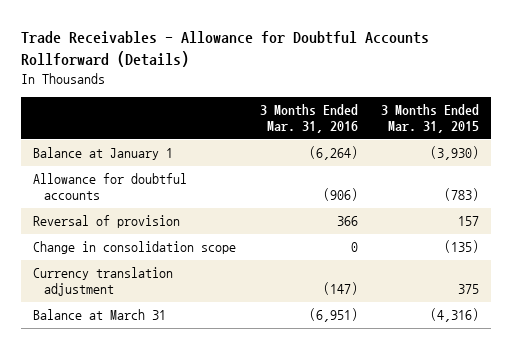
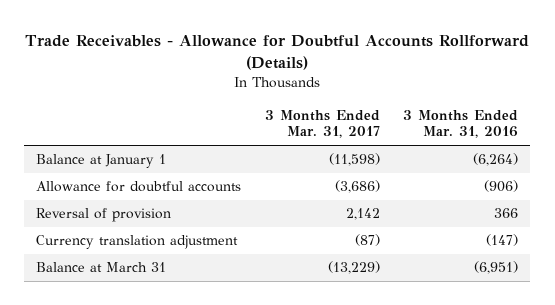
- | 3 Months Ended Mar. 31, 2016 | 3 Months Ended Mar. 31, 2015
+ | 3 Months Ended Mar. 31, 2017 | 3 Months Ended Mar. 31, 2016
- Change in consolidation scope | 0 | (135)

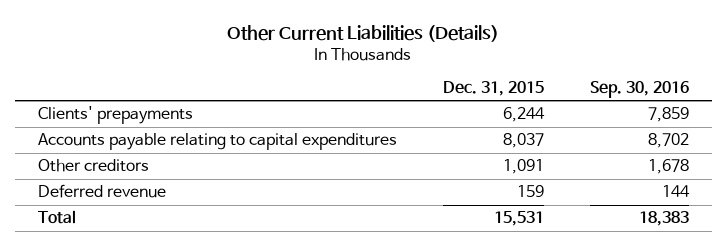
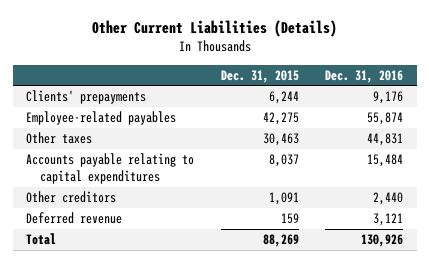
- | Dec. 31, 2015 | Sep. 30, 2016
+ | Dec. 31, 2015 | Dec. 31, 2016
+ Employee-related payables | 42,275 | 55,874
+ Other taxes | 30,463 | 44,831
- Total | 15,531 | 18,383
+ Total | 88,269 | 130,926

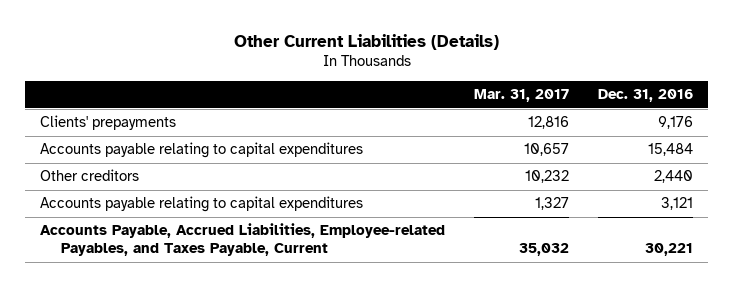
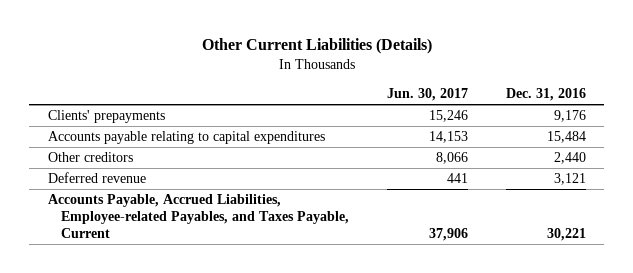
- | Mar. 31, 2017 | Dec. 31, 2016
+ | Jun. 30, 2017 | Dec. 31, 2016
- Accounts payable relating to capital expenditures | 1,327 | 3,121
+ Deferred revenue | 441 | 3,121

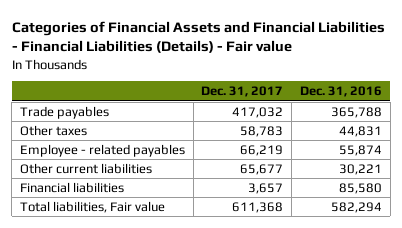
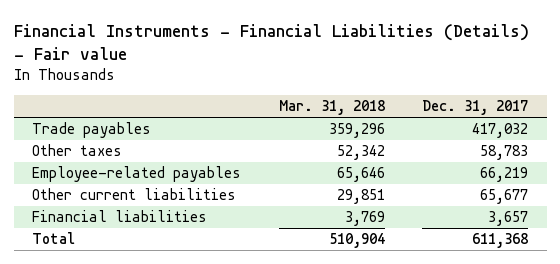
- Categories of Financial Assets and Financial Liabilities - Financial Liabilities (Details) - Fair value
+ Financial Instruments - Financial Liabilities (Details) - Fair value
- | Dec. 31, 2017 | Dec. 31, 2016
+ | Mar. 31, 2018 | Dec. 31, 2017
- Employee - related payables | 66,219 | 55,874
+ Employee-related payables | 65,646 | 66,219
- Total liabilities, Fair value | 611,368 | 582,294
+ Total | 510,904 | 611,368

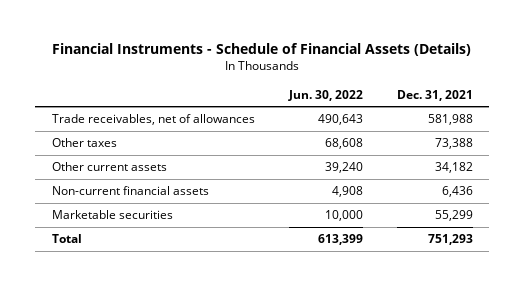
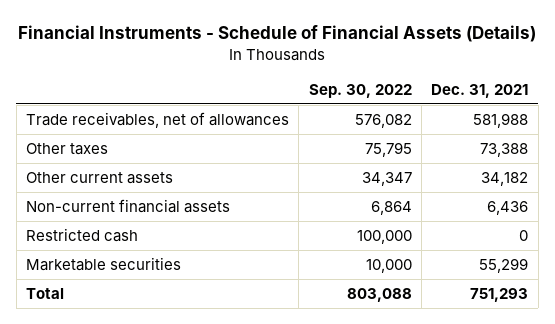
- | Jun. 30, 2022 | Dec. 31, 2021
+ | Sep. 30, 2022 | Dec. 31, 2021
+ Restricted cash | 100,000 | 0

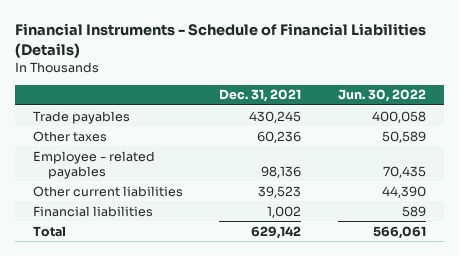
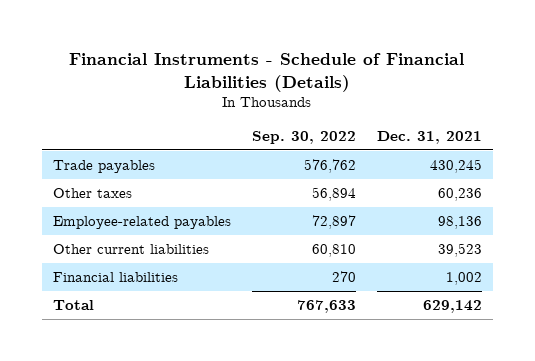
- | Dec. 31, 2021 | Jun. 30, 2022
+ | Sep. 30, 2022 | Dec. 31, 2021
- Employee - related payables | 98,136 | 70,435
+ Employee-related payables | 72,897 | 98,136

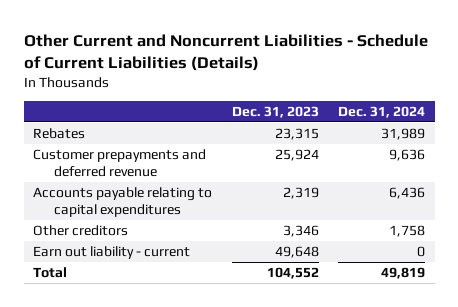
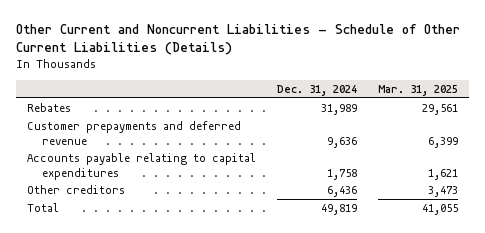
- Other Current and Noncurrent Liabilities - Schedule of Current Liabilities (Details)
+ Other Current and Noncurrent Liabilities - Schedule of Other Current Liabilities (Details)
- | Dec. 31, 2023 | Dec. 31, 2024
+ | Dec. 31, 2024 | Mar. 31, 2025
- Accounts payable relating to capital expenditures | 2,319 | 6,436
- Other creditors | 3,346 | 1,758
- Earn out liability - current | 49,648 | 0
+ Accounts payable relating to capital expenditures | 1,758 | 1,621
+ Other creditors | 6,436 | 3,473

